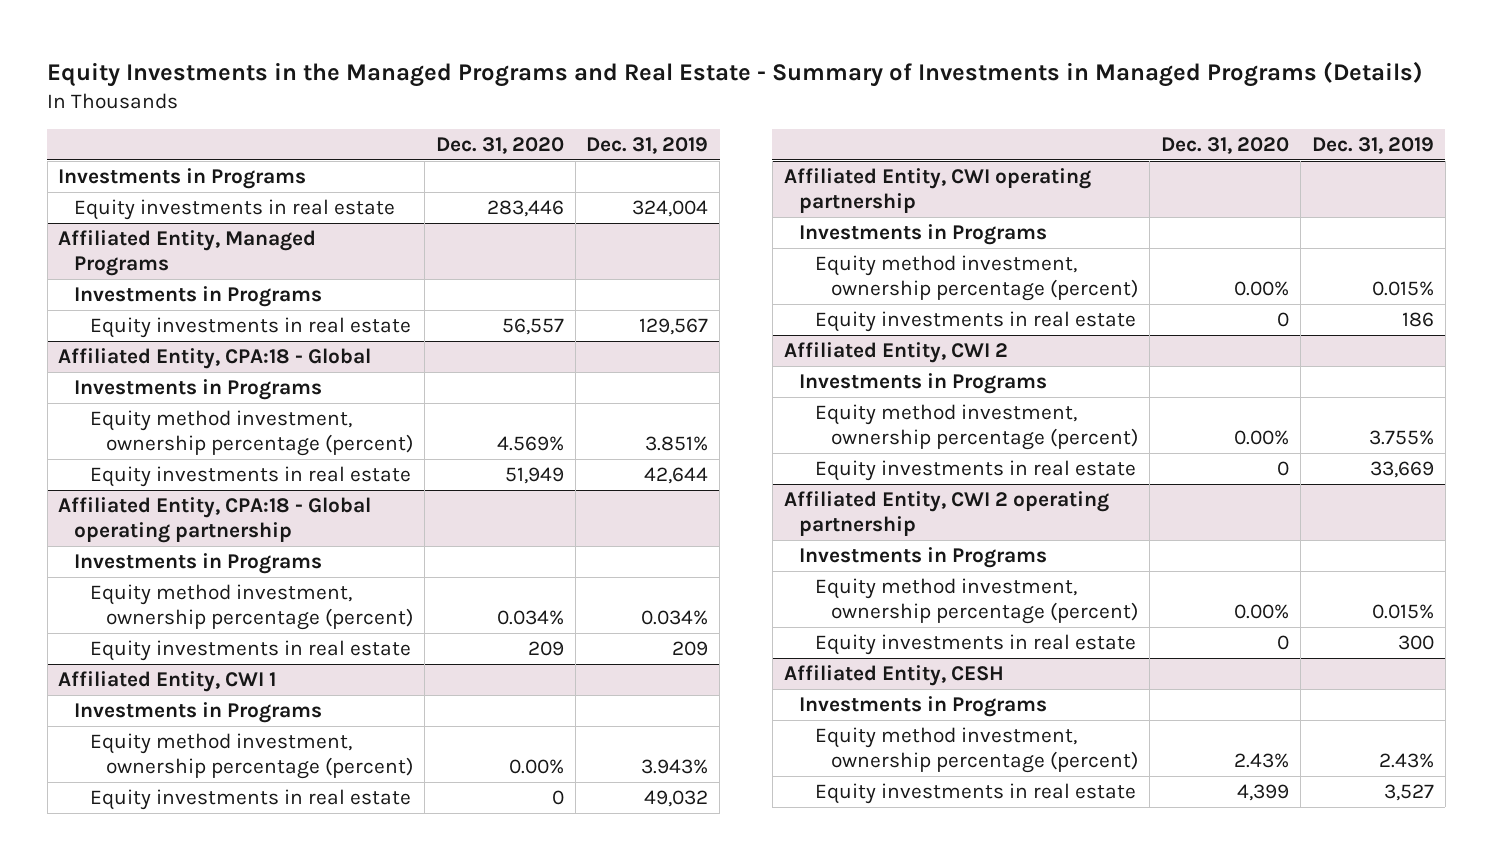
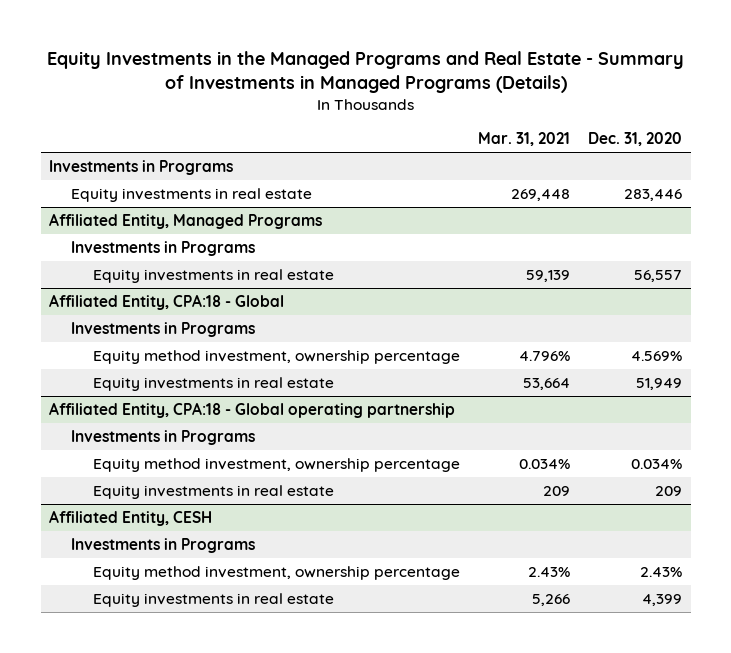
- | Dec. 31, 2020 | Dec. 31, 2019
+ | Mar. 31, 2021 | Dec. 31, 2020
@ Affiliated Entity, CPA:18 - Global
- Equity method investment, ownership percentage (percent) | 4.569% | 3.851%
+ Equity method investment, ownership percentage | 4.796% | 4.569%
@ Affiliated Entity, CPA:18 - Global operating partnership
- Equity method investment, ownership percentage (percent) | 0.034% | 0.034%
+ Equity method investment, ownership percentage | 0.034% | 0.034%
- Affiliated Entity, CWI 1
- Investments in Programs
- Equity method investment, ownership percentage (percent) | 0.00% | 3.943%
- Equity investments in real estate | 0 | 49,032
- Affiliated Entity, CWI operating partnership
- Investments in Programs
- Equity method investment, ownership percentage (percent) | 0.00% | 0.015%
- Equity investments in real estate | 0 | 186
- Affiliated Entity, CWI 2
- Investments in Programs
- Equity method investment, ownership percentage (percent) | 0.00% | 3.755%
- Equity investments in real estate | 0 | 33,669
- Affiliated Entity, CWI 2 operating partnership
- Investments in Programs
- Equity method investment, ownership percentage (percent) | 0.00% | 0.015%
- Equity investments in real estate | 0 | 300
@ Affiliated Entity, CESH
- Equity method investment, ownership percentage (percent) | 2.43% | 2.43%
+ Equity method investment, ownership percentage | 2.43% | 2.43%

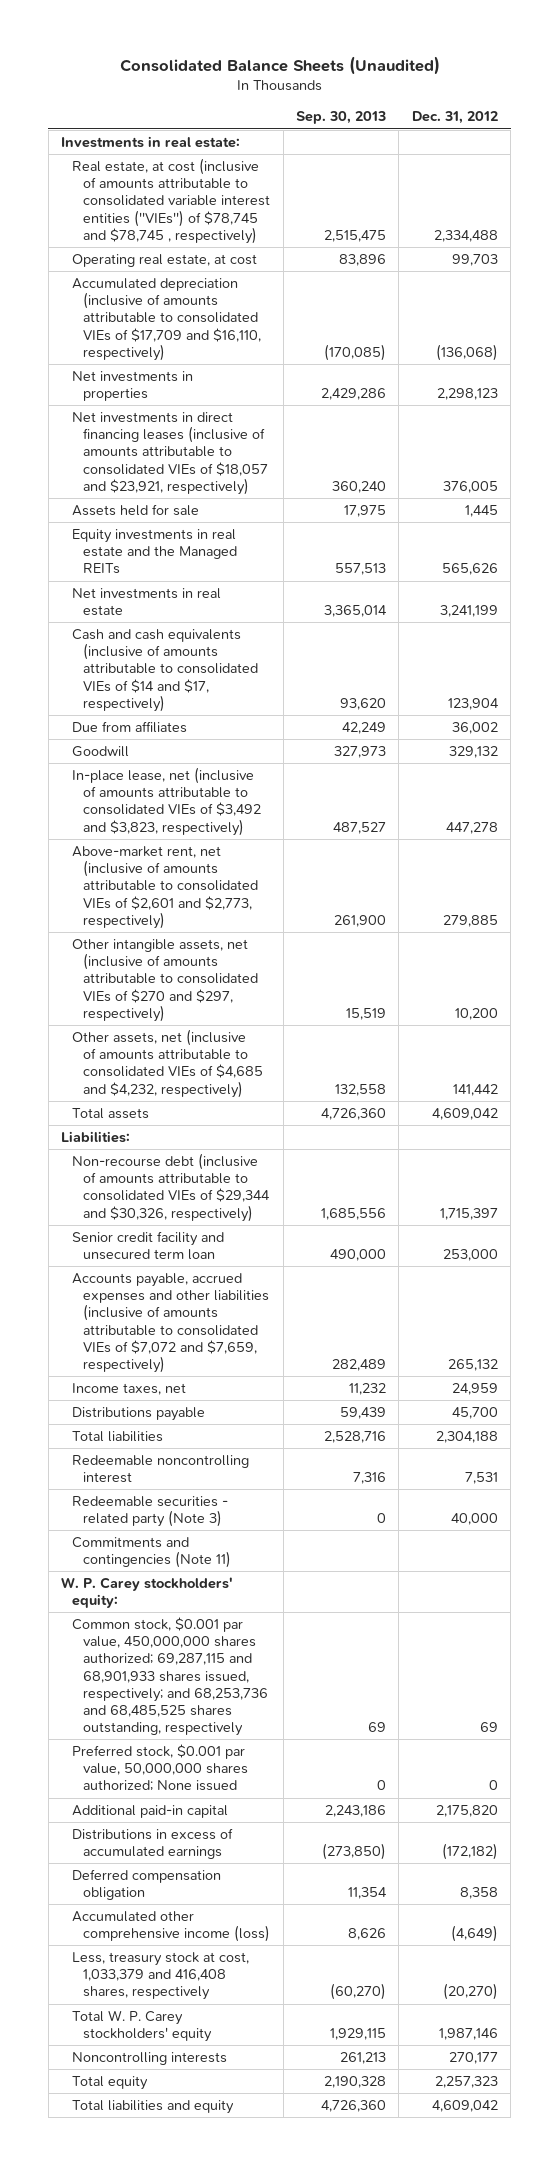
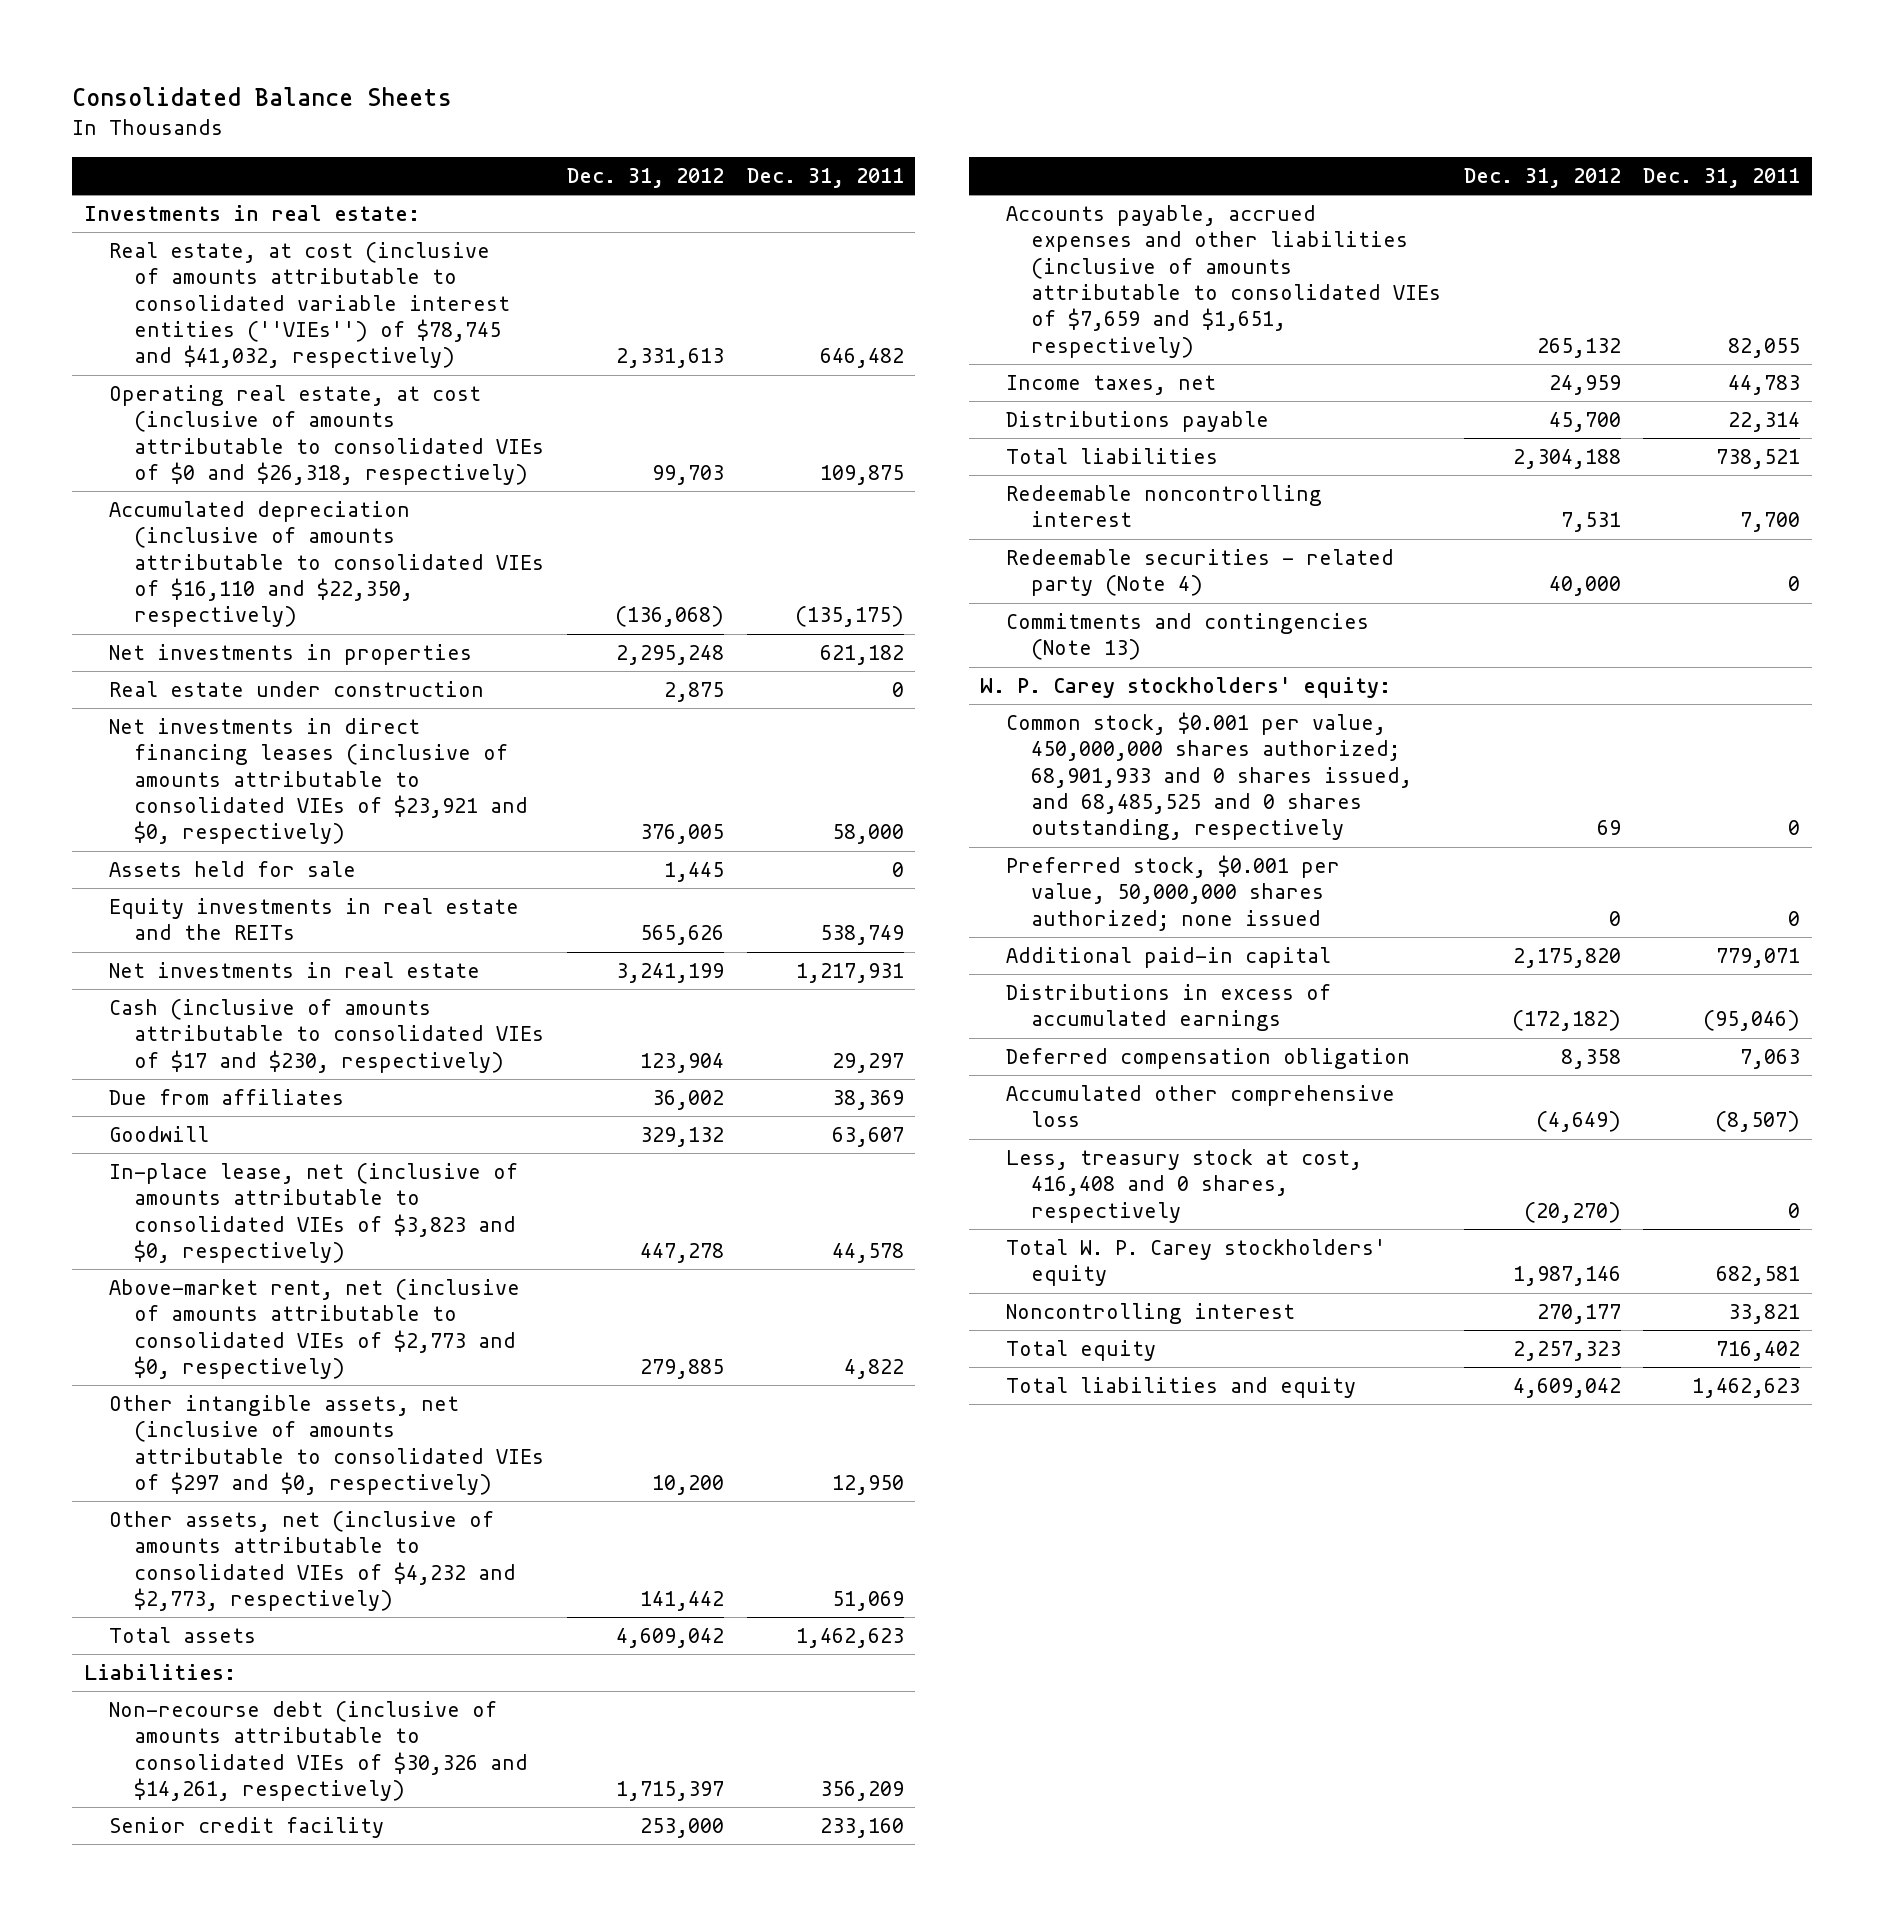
- Consolidated Balance Sheets (Unaudited)
+ Consolidated Balance Sheets
- | Sep. 30, 2013 | Dec. 31, 2012
+ | Dec. 31, 2012 | Dec. 31, 2011
- Real estate, at cost (inclusive of amounts attributable to consolidated variable interest entities (''VIEs'') of $78,745 and $78,745 , respectively) | 2,515,475 | 2,334,488
- Operating real estate, at cost | 83,896 | 99,703
- Accumulated depreciation (inclusive of amounts attributable to consolidated VIEs of $17,709 and $16,110, respectively) | (170,085) | (136,068)
- Net investments in properties | 2,429,286 | 2,298,123
- Net investments in direct financing leases (inclusive of amounts attributable to consolidated VIEs of $18,057 and $23,921, respectively) | 360,240 | 376,005
+ Real estate, at cost (inclusive of amounts attributable to consolidated variable interest entities (''VIEs'') of $78,745 and $41,032, respectively) | 2,331,613 | 646,482
+ Operating real estate, at cost (inclusive of amounts attributable to consolidated VIEs of $0 and $26,318, respectively) | 99,703 | 109,875
+ Accumulated depreciation (inclusive of amounts attributable to consolidated VIEs of $16,110 and $22,350, respectively) | (136,068) | (135,175)
+ Net investments in properties | 2,295,248 | 621,182
+ Real estate under construction | 2,875 | 0
+ Net investments in direct financing leases (inclusive of amounts attributable to consolidated VIEs of $23,921 and $0, respectively) | 376,005 | 58,000
- Equity investments in real estate and the Managed REITs | 557,513 | 565,626
+ Equity investments in real estate and the REITs | 565,626 | 538,749
- Cash and cash equivalents (inclusive of amounts attributable to consolidated VIEs of $14 and $17, respectively) | 93,620 | 123,904
+ Cash (inclusive of amounts attributable to consolidated VIEs of $17 and $230, respectively) | 123,904 | 29,297
- In-place lease, net (inclusive of amounts attributable to consolidated VIEs of $3,492 and $3,823, respectively) | 487,527 | 447,278
- Above-market rent, net (inclusive of amounts attributable to consolidated VIEs of $2,601 and $2,773, respectively) | 261,900 | 279,885
- Other intangible assets, net (inclusive of amounts attributable to consolidated VIEs of $270 and $297, respectively) | 15,519 | 10,200
- Other assets, net (inclusive of amounts attributable to consolidated VIEs of $4,685 and $4,232, respectively) | 132,558 | 141,442
+ In-place lease, net (inclusive of amounts attributable to consolidated VIEs of $3,823 and $0, respectively) | 447,278 | 44,578
+ Above-market rent, net (inclusive of amounts attributable to consolidated VIEs of $2,773 and $0, respectively) | 279,885 | 4,822
+ Other intangible assets, net (inclusive of amounts attributable to consolidated VIEs of $297 and $0, respectively) | 10,200 | 12,950
+ Other assets, net (inclusive of amounts attributable to consolidated VIEs of $4,232 and $2,773, respectively) | 141,442 | 51,069
- Non-recourse debt (inclusive of amounts attributable to consolidated VIEs of $29,344 and $30,326, respectively) | 1,685,556 | 1,715,397
- Senior credit facility and unsecured term loan | 490,000 | 253,000
- Accounts payable, accrued expenses and other liabilities (inclusive of amounts attributable to consolidated VIEs of $7,072 and $7,659, respectively) | 282,489 | 265,132
+ Non-recourse debt (inclusive of amounts attributable to consolidated VIEs of $30,326 and $14,261, respectively) | 1,715,397 | 356,209
+ Senior credit facility | 253,000 | 233,160
+ Accounts payable, accrued expenses and other liabilities (inclusive of amounts attributable to consolidated VIEs of $7,659 and $1,651, respectively) | 265,132 | 82,055
- Redeemable securities - related party (Note 3) | 0 | 40,000
- Commitments and contingencies (Note 11)
+ Redeemable securities - related party (Note 4) | 40,000 | 0
+ Commitments and contingencies (Note 13)
- Common stock, $0.001 par value, 450,000,000 shares authorized; 69,287,115 and 68,901,933 shares issued, respectively; and 68,253,736 and 68,485,525 shares outstanding, respectively | 69 | 69
- Preferred stock, $0.001 par value, 50,000,000 shares authorized; None issued | 0 | 0
+ Common stock, $0.001 per value, 450,000,000 shares authorized; 68,901,933 and 0 shares issued, and 68,485,525 and 0 shares outstanding, respectively | 69 | 0
+ Preferred stock, $0.001 per value, 50,000,000 shares authorized; none issued | 0 | 0
- Accumulated other comprehensive income (loss) | 8,626 | (4,649)
- Less, treasury stock at cost, 1,033,379 and 416,408 shares, respectively | (60,270) | (20,270)
+ Accumulated other comprehensive loss | (4,649) | (8,507)
+ Less, treasury stock at cost, 416,408 and 0 shares, respectively | (20,270) | 0
- Noncontrolling interests | 261,213 | 270,177
+ Noncontrolling interest | 270,177 | 33,821

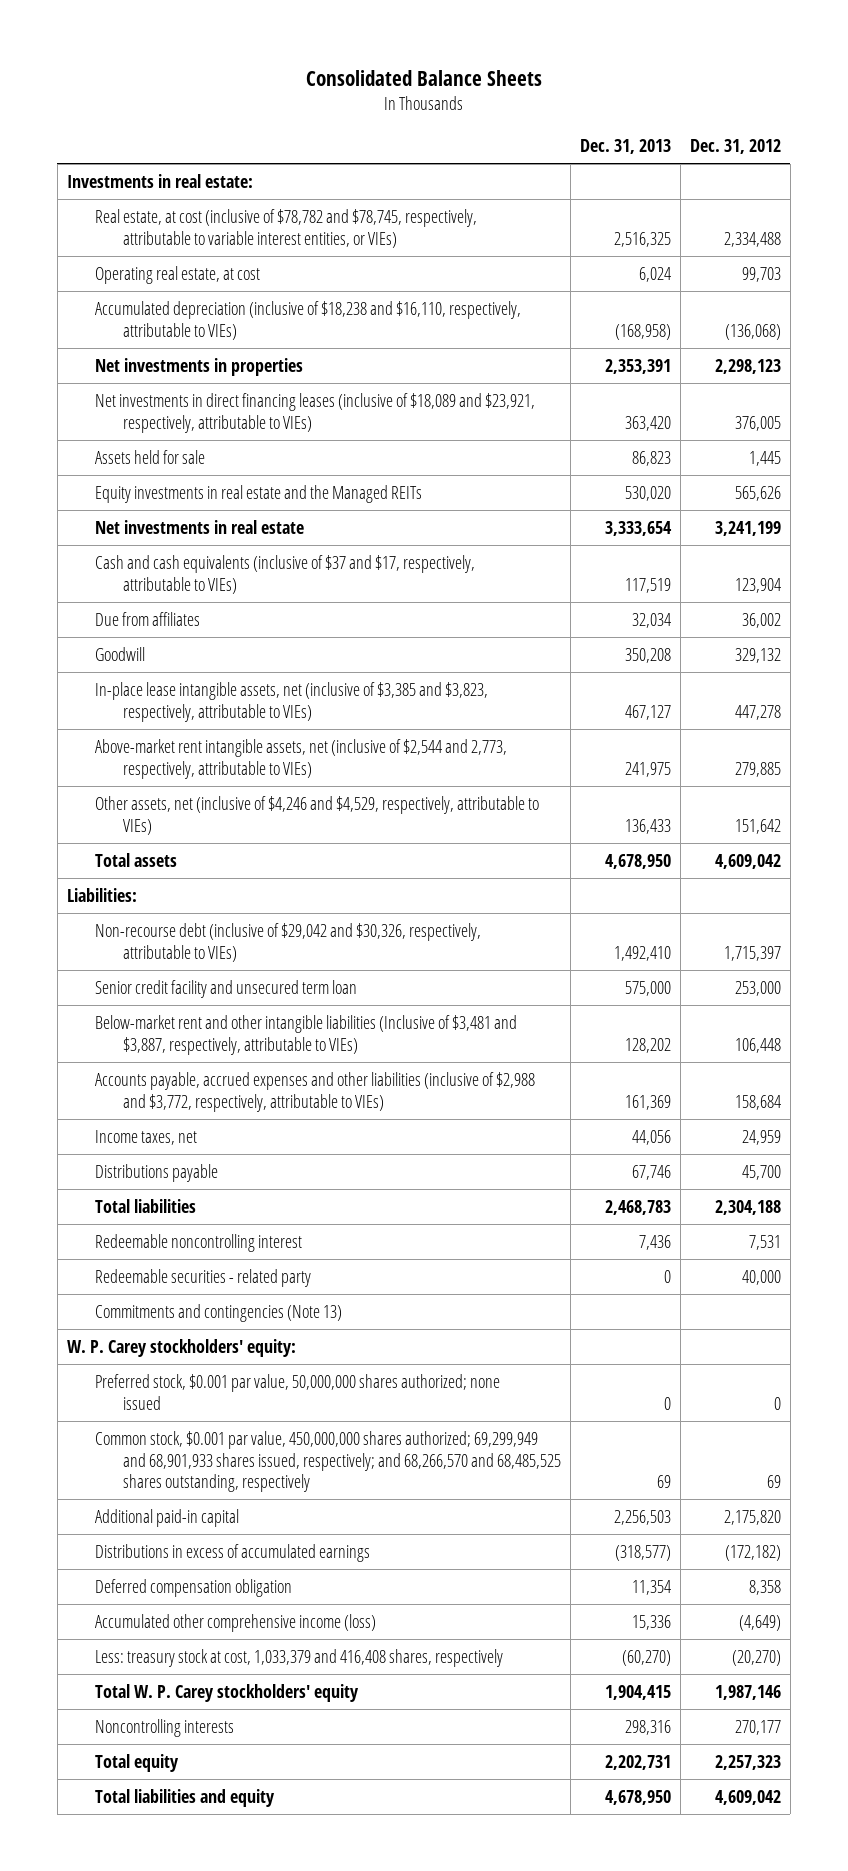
- | Dec. 31, 2012 | Dec. 31, 2011
+ | Dec. 31, 2013 | Dec. 31, 2012
- Real estate, at cost (inclusive of amounts attributable to consolidated variable interest entities (''VIEs'') of $78,745 and $41,032, respectively) | 2,331,613 | 646,482
- Operating real estate, at cost (inclusive of amounts attributable to consolidated VIEs of $0 and $26,318, respectively) | 99,703 | 109,875
- Accumulated depreciation (inclusive of amounts attributable to consolidated VIEs of $16,110 and $22,350, respectively) | (136,068) | (135,175)
- Net investments in properties | 2,295,248 | 621,182
- Real estate under construction | 2,875 | 0
- Net investments in direct financing leases (inclusive of amounts attributable to consolidated VIEs of $23,921 and $0, respectively) | 376,005 | 58,000
+ Real estate, at cost (inclusive of $78,782 and $78,745, respectively, attributable to variable interest entities, or VIEs) | 2,516,325 | 2,334,488
+ Operating real estate, at cost | 6,024 | 99,703
+ Accumulated depreciation (inclusive of $18,238 and $16,110, respectively, attributable to VIEs) | (168,958) | (136,068)
+ Net investments in properties | 2,353,391 | 2,298,123
+ Net investments in direct financing leases (inclusive of $18,089 and $23,921, respectively, attributable to VIEs) | 363,420 | 376,005
- Equity investments in real estate and the REITs | 565,626 | 538,749
+ Equity investments in real estate and the Managed REITs | 530,020 | 565,626
- Cash (inclusive of amounts attributable to consolidated VIEs of $17 and $230, respectively) | 123,904 | 29,297
+ Cash and cash equivalents (inclusive of $37 and $17, respectively, attributable to VIEs) | 117,519 | 123,904
- In-place lease, net (inclusive of amounts attributable to consolidated VIEs of $3,823 and $0, respectively) | 447,278 | 44,578
- Above-market rent, net (inclusive of amounts attributable to consolidated VIEs of $2,773 and $0, respectively) | 279,885 | 4,822
- Other intangible assets, net (inclusive of amounts attributable to consolidated VIEs of $297 and $0, respectively) | 10,200 | 12,950
- Other assets, net (inclusive of amounts attributable to consolidated VIEs of $4,232 and $2,773, respectively) | 141,442 | 51,069
+ In-place lease intangible assets, net (inclusive of $3,385 and $3,823, respectively, attributable to VIEs) | 467,127 | 447,278
+ Above-market rent intangible assets, net (inclusive of $2,544 and 2,773, respectively, attributable to VIEs) | 241,975 | 279,885
+ Other assets, net (inclusive of $4,246 and $4,529, respectively, attributable to VIEs) | 136,433 | 151,642
- Non-recourse debt (inclusive of amounts attributable to consolidated VIEs of $30,326 and $14,261, respectively) | 1,715,397 | 356,209
- Senior credit facility | 253,000 | 233,160
- Accounts payable, accrued expenses and other liabilities (inclusive of amounts attributable to consolidated VIEs of $7,659 and $1,651, respectively) | 265,132 | 82,055
+ Non-recourse debt (inclusive of $29,042 and $30,326, respectively, attributable to VIEs) | 1,492,410 | 1,715,397
+ Senior credit facility and unsecured term loan | 575,000 | 253,000
+ Below-market rent and other intangible liabilities (Inclusive of $3,481 and $3,887, respectively, attributable to VIEs) | 128,202 | 106,448
+ Accounts payable, accrued expenses and other liabilities (inclusive of $2,988 and $3,772, respectively, attributable to VIEs) | 161,369 | 158,684
- Redeemable securities - related party (Note 4) | 40,000 | 0
+ Redeemable securities - related party | 0 | 40,000
- Common stock, $0.001 per value, 450,000,000 shares authorized; 68,901,933 and 0 shares issued, and 68,485,525 and 0 shares outstanding, respectively | 69 | 0
- Preferred stock, $0.001 per value, 50,000,000 shares authorized; none issued | 0 | 0
+ Preferred stock, $0.001 par value, 50,000,000 shares authorized; none issued | 0 | 0
+ Common stock, $0.001 par value, 450,000,000 shares authorized; 69,299,949 and 68,901,933 shares issued, respectively; and 68,266,570 and 68,485,525 shares outstanding, respectively | 69 | 69
- Accumulated other comprehensive loss | (4,649) | (8,507)
- Less, treasury stock at cost, 416,408 and 0 shares, respectively | (20,270) | 0
+ Accumulated other comprehensive income (loss) | 15,336 | (4,649)
+ Less: treasury stock at cost, 1,033,379 and 416,408 shares, respectively | (60,270) | (20,270)
- Noncontrolling interest | 270,177 | 33,821
+ Noncontrolling interests | 298,316 | 270,177

